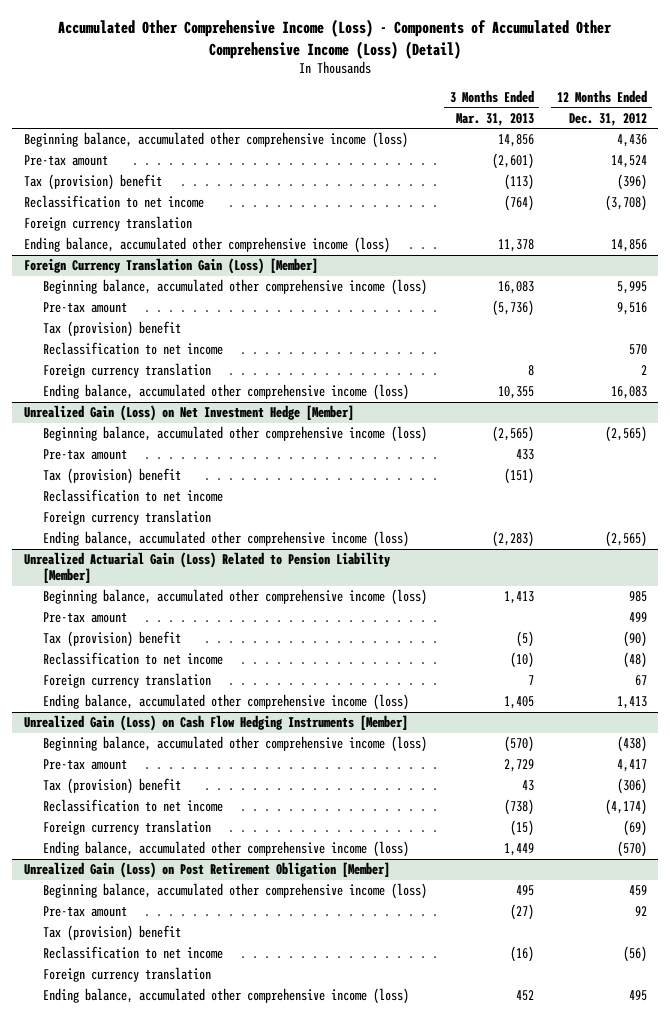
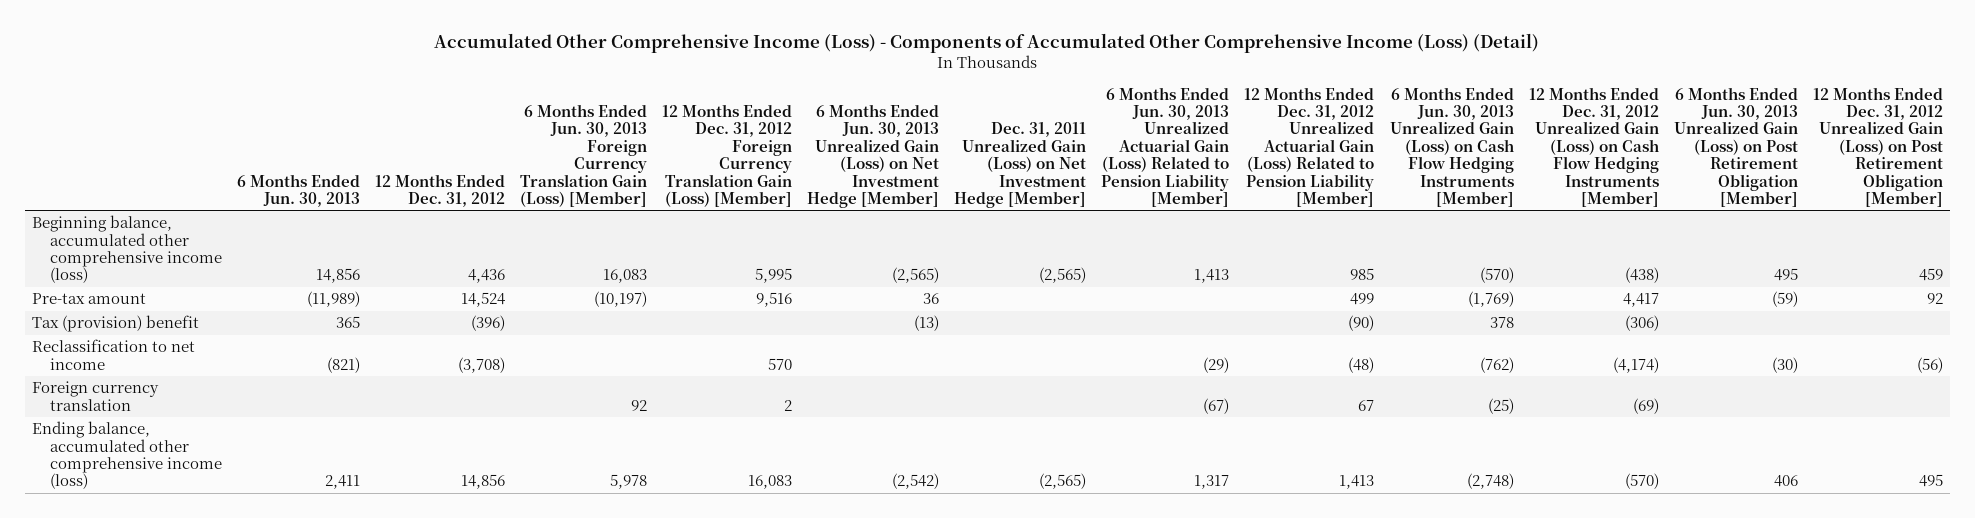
- | 3 Months Ended Mar. 31, 2013 | 12 Months Ended Dec. 31, 2012
+ | 6 Months Ended Jun. 30, 2013 | 12 Months Ended Dec. 31, 2012 | 6 Months Ended Jun. 30, 2013 Foreign Currency Translation Gain (Loss) [Member] | 12 Months Ended Dec. 31, 2012 Foreign Currency Translation Gain (Loss) [Member] | 6 Months Ended Jun. 30, 2013 Unrealized Gain (Loss) on Net Investment Hedge [Member] | Dec. 31, 2011 Unrealized Gain (Loss) on Net Investment Hedge [Member] | 6 Months Ended Jun. 30, 2013 Unrealized Actuarial Gain (Loss) Related to Pension Liability [Member] | 12 Months Ended Dec. 31, 2012 Unrealized Actuarial Gain (Loss) Related to Pension Liability [Member] | 6 Months Ended Jun. 30, 2013 Unrealized Gain (Loss) on Cash Flow Hedging Instruments [Member] | 12 Months Ended Dec. 31, 2012 Unrealized Gain (Loss) on Cash Flow Hedging Instruments [Member] | 6 Months Ended Jun. 30, 2013 Unrealized Gain (Loss) on Post Retirement Obligation [Member] | 12 Months Ended Dec. 31, 2012 Unrealized Gain (Loss) on Post Retirement Obligation [Member]
- Foreign Currency Translation Gain (Loss) [Member]
- Beginning balance, accumulated other comprehensive income (loss) | 16,083 | 5,995
- Pre-tax amount | (5,736) | 9,516
- Tax (provision) benefit
- Reclassification to net income | | 570
- Foreign currency translation | 8 | 2
- Ending balance, accumulated other comprehensive income (loss) | 10,355 | 16,083
- Unrealized Gain (Loss) on Net Investment Hedge [Member]
- Beginning balance, accumulated other comprehensive income (loss) | (2,565) | (2,565)
- Pre-tax amount | 433 |
- Tax (provision) benefit | (151) |
- Reclassification to net income
- Foreign currency translation
- Ending balance, accumulated other comprehensive income (loss) | (2,283) | (2,565)
- Unrealized Actuarial Gain (Loss) Related to Pension Liability [Member]
- Beginning balance, accumulated other comprehensive income (loss) | 1,413 | 985
- Pre-tax amount | | 499
- Tax (provision) benefit | (5) | (90)
- Reclassification to net income | (10) | (48)
- Foreign currency translation | 7 | 67
- Ending balance, accumulated other comprehensive income (loss) | 1,405 | 1,413
- Unrealized Gain (Loss) on Cash Flow Hedging Instruments [Member]
- Beginning balance, accumulated other comprehensive income (loss) | (570) | (438)
- Pre-tax amount | 2,729 | 4,417
- Tax (provision) benefit | 43 | (306)
- Reclassification to net income | (738) | (4,174)
- Foreign currency translation | (15) | (69)
- Ending balance, accumulated other comprehensive income (loss) | 1,449 | (570)
- Unrealized Gain (Loss) on Post Retirement Obligation [Member]
- Beginning balance, accumulated other comprehensive income (loss) | 495 | 459
- Pre-tax amount | (27) | 92
- Tax (provision) benefit
- Reclassification to net income | (16) | (56)
- Foreign currency translation
- Ending balance, accumulated other comprehensive income (loss) | 452 | 495

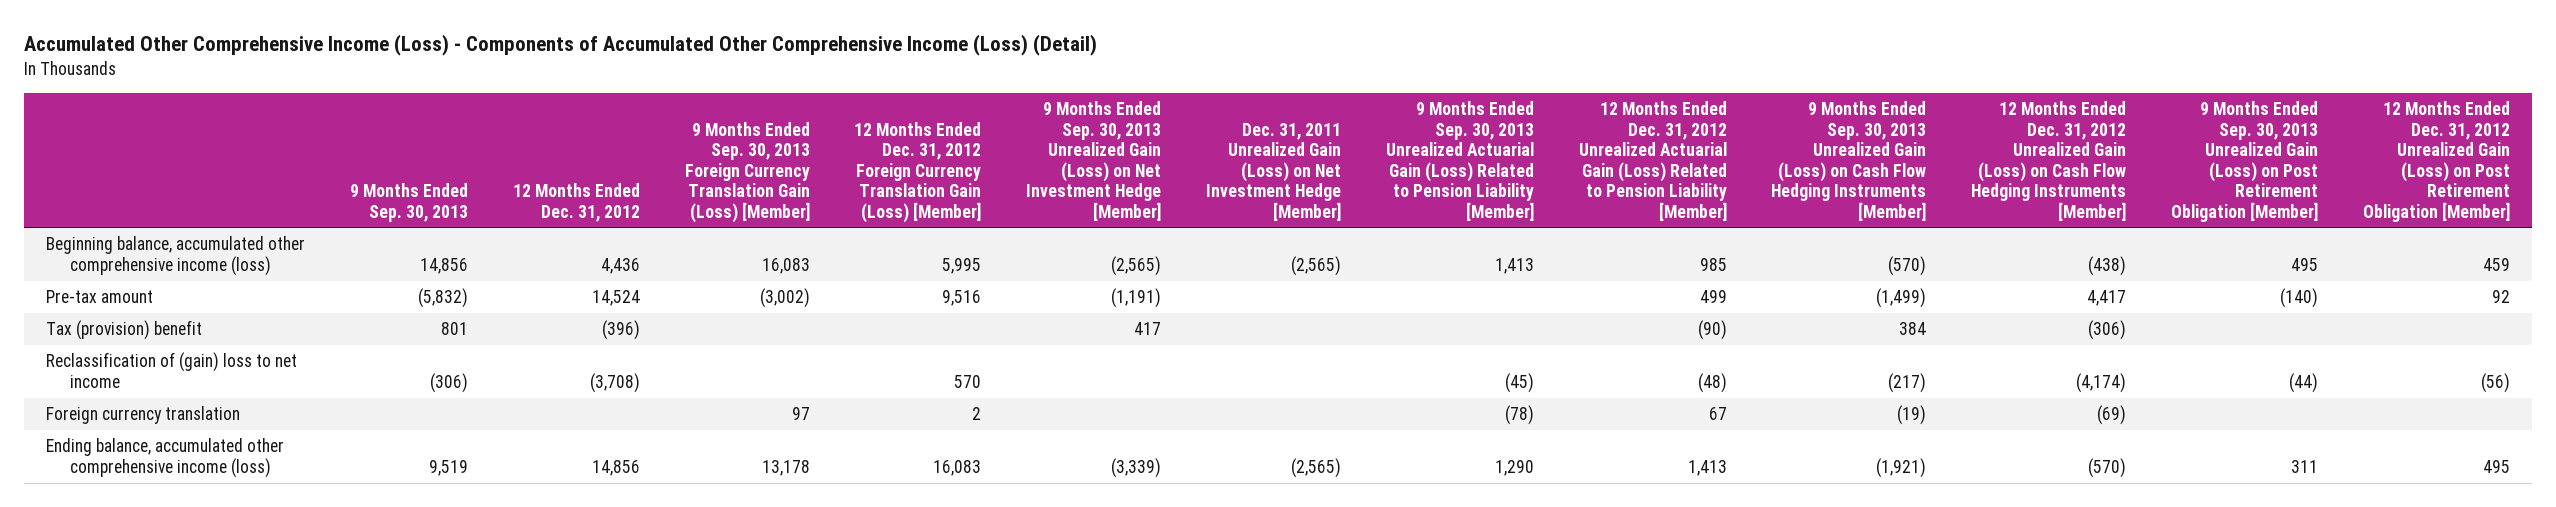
- | 6 Months Ended Jun. 30, 2013 | 12 Months Ended Dec. 31, 2012 | 6 Months Ended Jun. 30, 2013 Foreign Currency Translation Gain (Loss) [Member] | 12 Months Ended Dec. 31, 2012 Foreign Currency Translation Gain (Loss) [Member] | 6 Months Ended Jun. 30, 2013 Unrealized Gain (Loss) on Net Investment Hedge [Member] | Dec. 31, 2011 Unrealized Gain (Loss) on Net Investment Hedge [Member] | 6 Months Ended Jun. 30, 2013 Unrealized Actuarial Gain (Loss) Related to Pension Liability [Member] | 12 Months Ended Dec. 31, 2012 Unrealized Actuarial Gain (Loss) Related to Pension Liability [Member] | 6 Months Ended Jun. 30, 2013 Unrealized Gain (Loss) on Cash Flow Hedging Instruments [Member] | 12 Months Ended Dec. 31, 2012 Unrealized Gain (Loss) on Cash Flow Hedging Instruments [Member] | 6 Months Ended Jun. 30, 2013 Unrealized Gain (Loss) on Post Retirement Obligation [Member] | 12 Months Ended Dec. 31, 2012 Unrealized Gain (Loss) on Post Retirement Obligation [Member]
+ | 9 Months Ended Sep. 30, 2013 | 12 Months Ended Dec. 31, 2012 | 9 Months Ended Sep. 30, 2013 Foreign Currency Translation Gain (Loss) [Member] | 12 Months Ended Dec. 31, 2012 Foreign Currency Translation Gain (Loss) [Member] | 9 Months Ended Sep. 30, 2013 Unrealized Gain (Loss) on Net Investment Hedge [Member] | Dec. 31, 2011 Unrealized Gain (Loss) on Net Investment Hedge [Member] | 9 Months Ended Sep. 30, 2013 Unrealized Actuarial Gain (Loss) Related to Pension Liability [Member] | 12 Months Ended Dec. 31, 2012 Unrealized Actuarial Gain (Loss) Related to Pension Liability [Member] | 9 Months Ended Sep. 30, 2013 Unrealized Gain (Loss) on Cash Flow Hedging Instruments [Member] | 12 Months Ended Dec. 31, 2012 Unrealized Gain (Loss) on Cash Flow Hedging Instruments [Member] | 9 Months Ended Sep. 30, 2013 Unrealized Gain (Loss) on Post Retirement Obligation [Member] | 12 Months Ended Dec. 31, 2012 Unrealized Gain (Loss) on Post Retirement Obligation [Member]
- Reclassification to net income | (821) | (3,708) | | 570 | | | (29) | (48) | (762) | (4,174) | (30) | (56)
+ Reclassification of (gain) loss to net income | (306) | (3,708) | | 570 | | | (45) | (48) | (217) | (4,174) | (44) | (56)

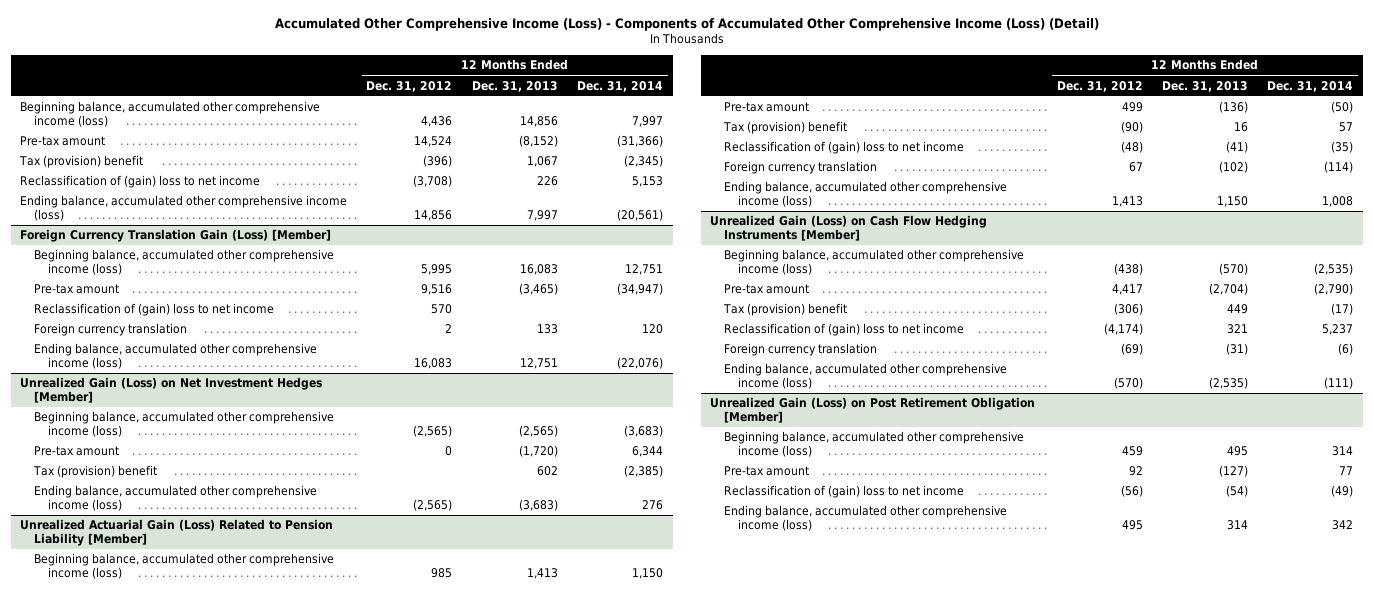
- | 9 Months Ended Sep. 30, 2013 | 12 Months Ended Dec. 31, 2012 | 9 Months Ended Sep. 30, 2013 Foreign Currency Translation Gain (Loss) [Member] | 12 Months Ended Dec. 31, 2012 Foreign Currency Translation Gain (Loss) [Member] | 9 Months Ended Sep. 30, 2013 Unrealized Gain (Loss) on Net Investment Hedge [Member] | Dec. 31, 2011 Unrealized Gain (Loss) on Net Investment Hedge [Member] | 9 Months Ended Sep. 30, 2013 Unrealized Actuarial Gain (Loss) Related to Pension Liability [Member] | 12 Months Ended Dec. 31, 2012 Unrealized Actuarial Gain (Loss) Related to Pension Liability [Member] | 9 Months Ended Sep. 30, 2013 Unrealized Gain (Loss) on Cash Flow Hedging Instruments [Member] | 12 Months Ended Dec. 31, 2012 Unrealized Gain (Loss) on Cash Flow Hedging Instruments [Member] | 9 Months Ended Sep. 30, 2013 Unrealized Gain (Loss) on Post Retirement Obligation [Member] | 12 Months Ended Dec. 31, 2012 Unrealized Gain (Loss) on Post Retirement Obligation [Member]
+ | 12 Months Ended Dec. 31, 2012 | 12 Months Ended Dec. 31, 2013 | 12 Months Ended Dec. 31, 2014
- Foreign currency translation | | | 97 | 2 | | | (78) | 67 | (19) | (69) | |
+ Foreign Currency Translation Gain (Loss) [Member]
+ Beginning balance, accumulated other comprehensive income (loss) | 5,995 | 16,083 | 12,751
+ Pre-tax amount | 9,516 | (3,465) | (34,947)
+ Reclassification of (gain) loss to net income | 570 | |
+ Foreign currency translation | 2 | 133 | 120
+ Ending balance, accumulated other comprehensive income (loss) | 16,083 | 12,751 | (22,076)
+ Unrealized Gain (Loss) on Net Investment Hedges [Member]
+ Beginning balance, accumulated other comprehensive income (loss) | (2,565) | (2,565) | (3,683)
+ Pre-tax amount | 0 | (1,720) | 6,344
+ Tax (provision) benefit | | 602 | (2,385)
+ Ending balance, accumulated other comprehensive income (loss) | (2,565) | (3,683) | 276
+ Unrealized Actuarial Gain (Loss) Related to Pension Liability [Member]
+ Beginning balance, accumulated other comprehensive income (loss) | 985 | 1,413 | 1,150
+ Pre-tax amount | 499 | (136) | (50)
+ Tax (provision) benefit | (90) | 16 | 57
+ Reclassification of (gain) loss to net income | (48) | (41) | (35)
+ Foreign currency translation | 67 | (102) | (114)
+ Ending balance, accumulated other comprehensive income (loss) | 1,413 | 1,150 | 1,008
+ Unrealized Gain (Loss) on Cash Flow Hedging Instruments [Member]
+ Beginning balance, accumulated other comprehensive income (loss) | (438) | (570) | (2,535)
+ Pre-tax amount | 4,417 | (2,704) | (2,790)
+ Tax (provision) benefit | (306) | 449 | (17)
+ Reclassification of (gain) loss to net income | (4,174) | 321 | 5,237
+ Foreign currency translation | (69) | (31) | (6)
+ Ending balance, accumulated other comprehensive income (loss) | (570) | (2,535) | (111)
+ Unrealized Gain (Loss) on Post Retirement Obligation [Member]
+ Beginning balance, accumulated other comprehensive income (loss) | 459 | 495 | 314
+ Pre-tax amount | 92 | (127) | 77
+ Reclassification of (gain) loss to net income | (56) | (54) | (49)
+ Ending balance, accumulated other comprehensive income (loss) | 495 | 314 | 342

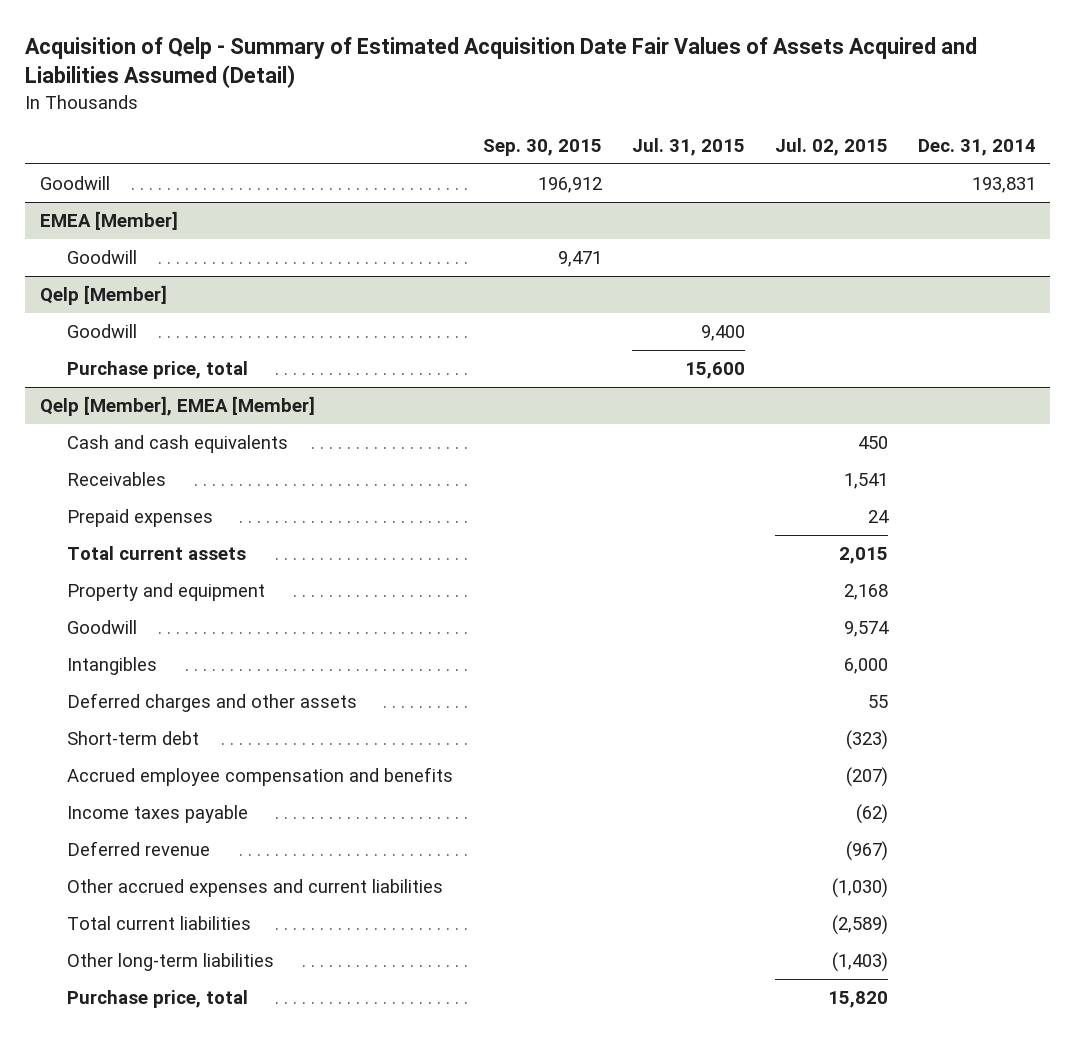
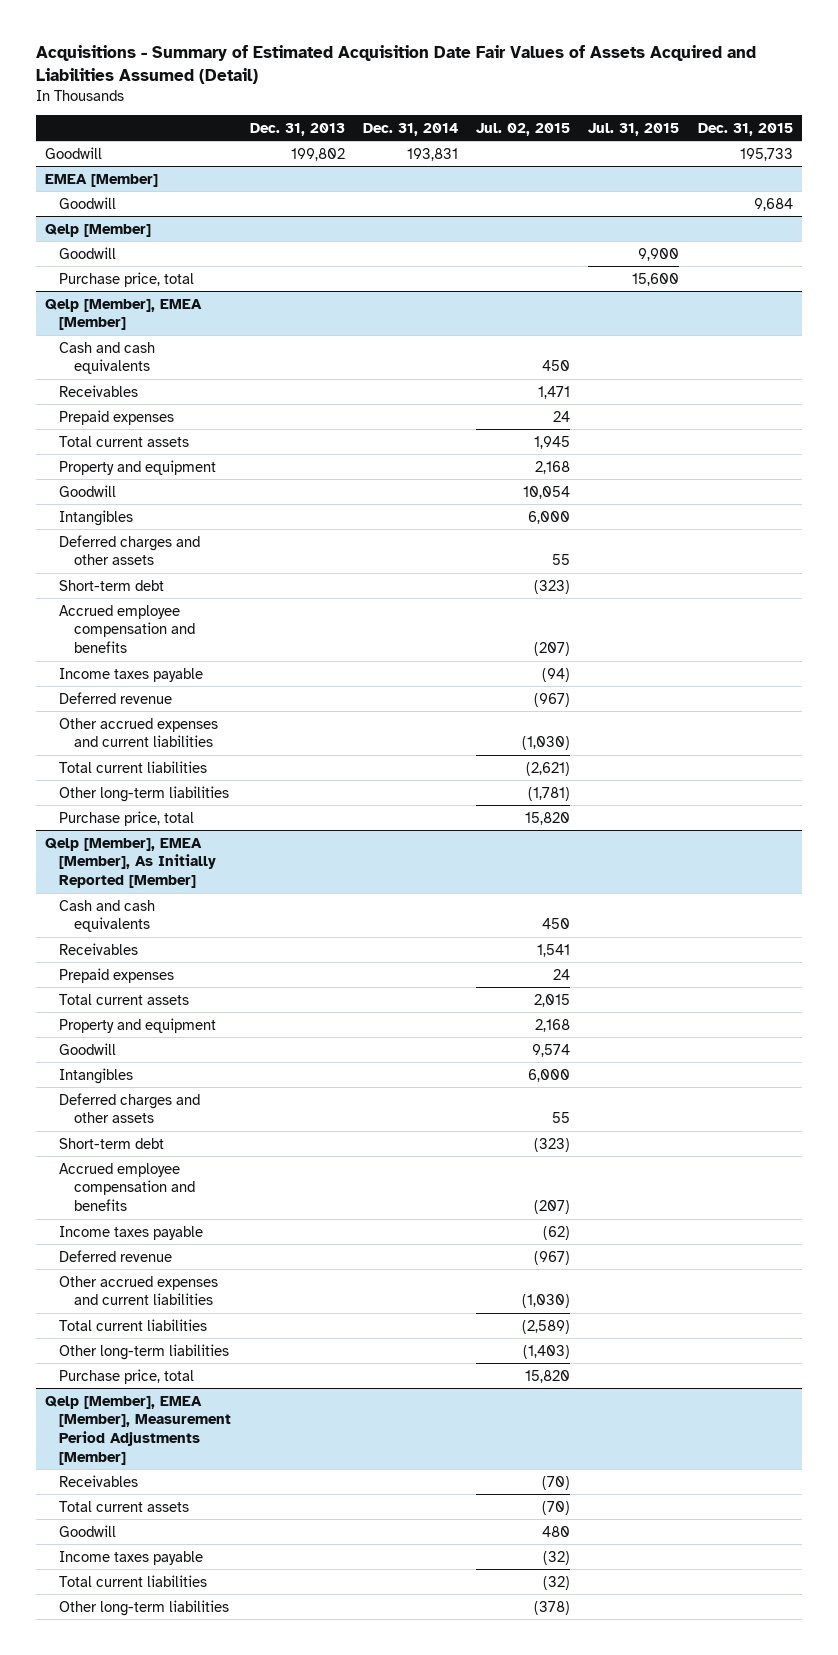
- Acquisition of Qelp - Summary of Estimated Acquisition Date Fair Values of Assets Acquired and Liabilities Assumed (Detail)
+ Acquisitions - Summary of Estimated Acquisition Date Fair Values of Assets Acquired and Liabilities Assumed (Detail)
- | Sep. 30, 2015 | Jul. 31, 2015 | Jul. 02, 2015 | Dec. 31, 2014
+ | Dec. 31, 2013 | Dec. 31, 2014 | Jul. 02, 2015 | Jul. 31, 2015 | Dec. 31, 2015
@ Qelp [Member]
- Goodwill | | 9,400 | |
+ Goodwill | | | | 9,900 |
@ Qelp [Member], EMEA [Member]
+ Receivables | | | 1,471 | |
+ Prepaid expenses | | | 24 | |
+ Total current assets | | | 1,945 | |
+ Property and equipment | | | 2,168 | |
+ Goodwill | | | 10,054 | |
+ Intangibles | | | 6,000 | |
+ Deferred charges and other assets | | | 55 | |
+ Short-term debt | | | (323) | |
+ Accrued employee compensation and benefits | | | (207) | |
+ Income taxes payable | | | (94) | |
+ Deferred revenue | | | (967) | |
+ Other accrued expenses and current liabilities | | | (1,030) | |
+ Total current liabilities | | | (2,621) | |
+ Other long-term liabilities | | | (1,781) | |
+ Purchase price, total | | | 15,820 | |
+ Qelp [Member], EMEA [Member], As Initially Reported [Member]
+ Cash and cash equivalents | | | 450 | |
+ Qelp [Member], EMEA [Member], Measurement Period Adjustments [Member]
+ Receivables | | | (70) | |
+ Total current assets | | | (70) | |
+ Goodwill | | | 480 | |
+ Income taxes payable | | | (32) | |
+ Total current liabilities | | | (32) | |
+ Other long-term liabilities | | | (378) | |

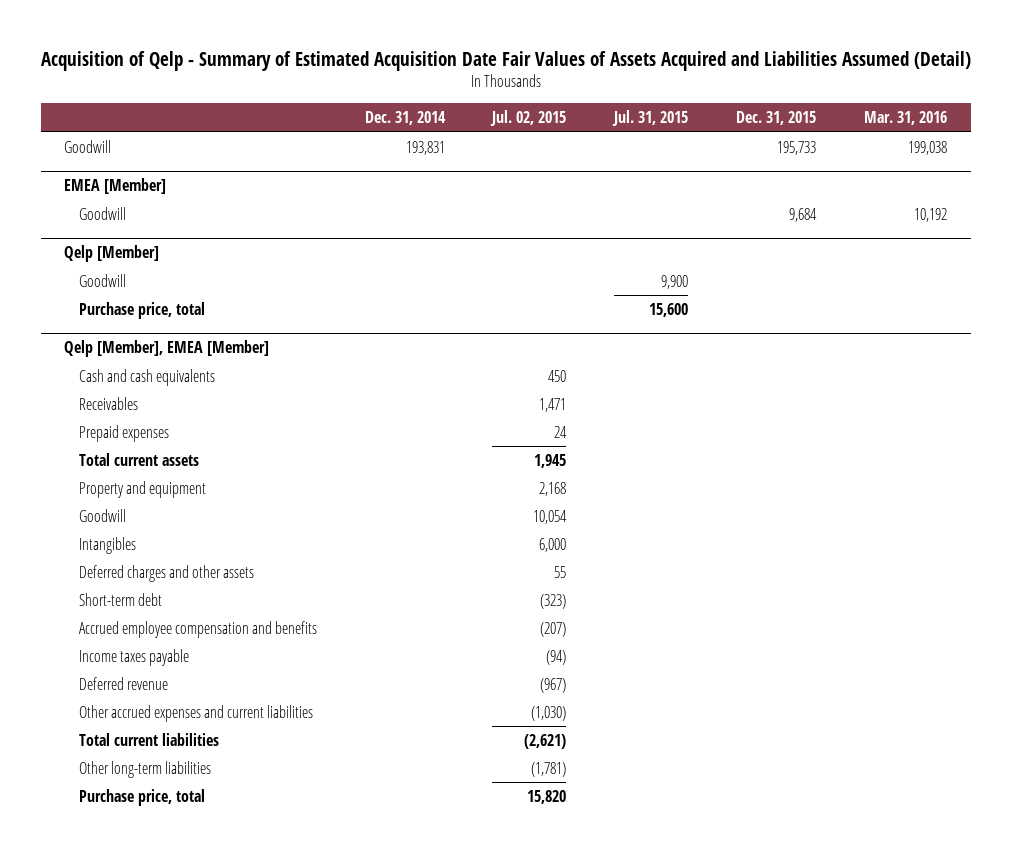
- Acquisitions - Summary of Estimated Acquisition Date Fair Values of Assets Acquired and Liabilities Assumed (Detail)
+ Acquisition of Qelp - Summary of Estimated Acquisition Date Fair Values of Assets Acquired and Liabilities Assumed (Detail)
- | Dec. 31, 2013 | Dec. 31, 2014 | Jul. 02, 2015 | Jul. 31, 2015 | Dec. 31, 2015
+ | Dec. 31, 2014 | Jul. 02, 2015 | Jul. 31, 2015 | Dec. 31, 2015 | Mar. 31, 2016
- Qelp [Member], EMEA [Member], As Initially Reported [Member]
- Cash and cash equivalents | | | 450 | |
- Receivables | | | 1,541 | |
- Prepaid expenses | | | 24 | |
- Total current assets | | | 2,015 | |
- Property and equipment | | | 2,168 | |
- Goodwill | | | 9,574 | |
- Intangibles | | | 6,000 | |
- Deferred charges and other assets | | | 55 | |
- Short-term debt | | | (323) | |
- Accrued employee compensation and benefits | | | (207) | |
- Income taxes payable | | | (62) | |
- Deferred revenue | | | (967) | |
- Other accrued expenses and current liabilities | | | (1,030) | |
- Total current liabilities | | | (2,589) | |
- Other long-term liabilities | | | (1,403) | |
- Purchase price, total | | | 15,820 | |
- Qelp [Member], EMEA [Member], Measurement Period Adjustments [Member]
- Receivables | | | (70) | |
- Total current assets | | | (70) | |
- Goodwill | | | 480 | |
- Income taxes payable | | | (32) | |
- Total current liabilities | | | (32) | |
- Other long-term liabilities | | | (378) | |

